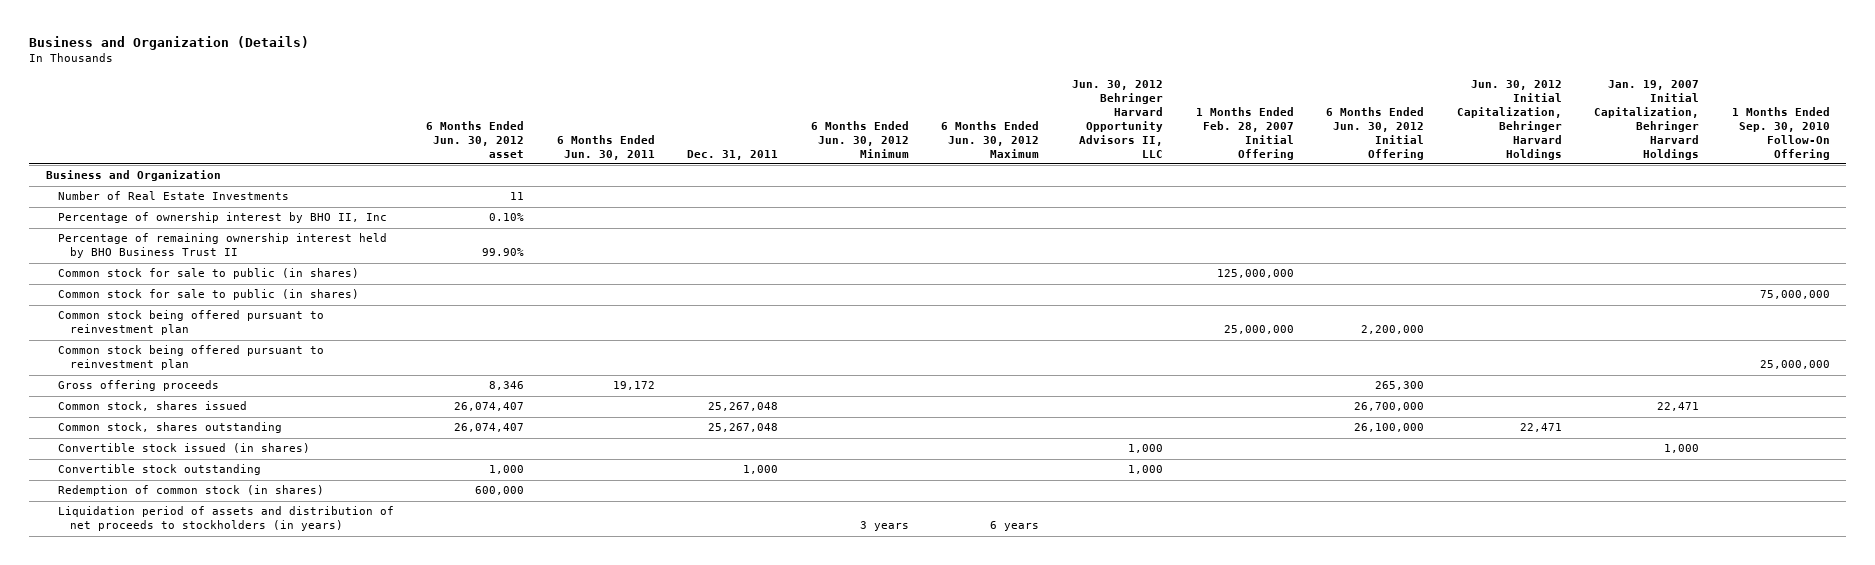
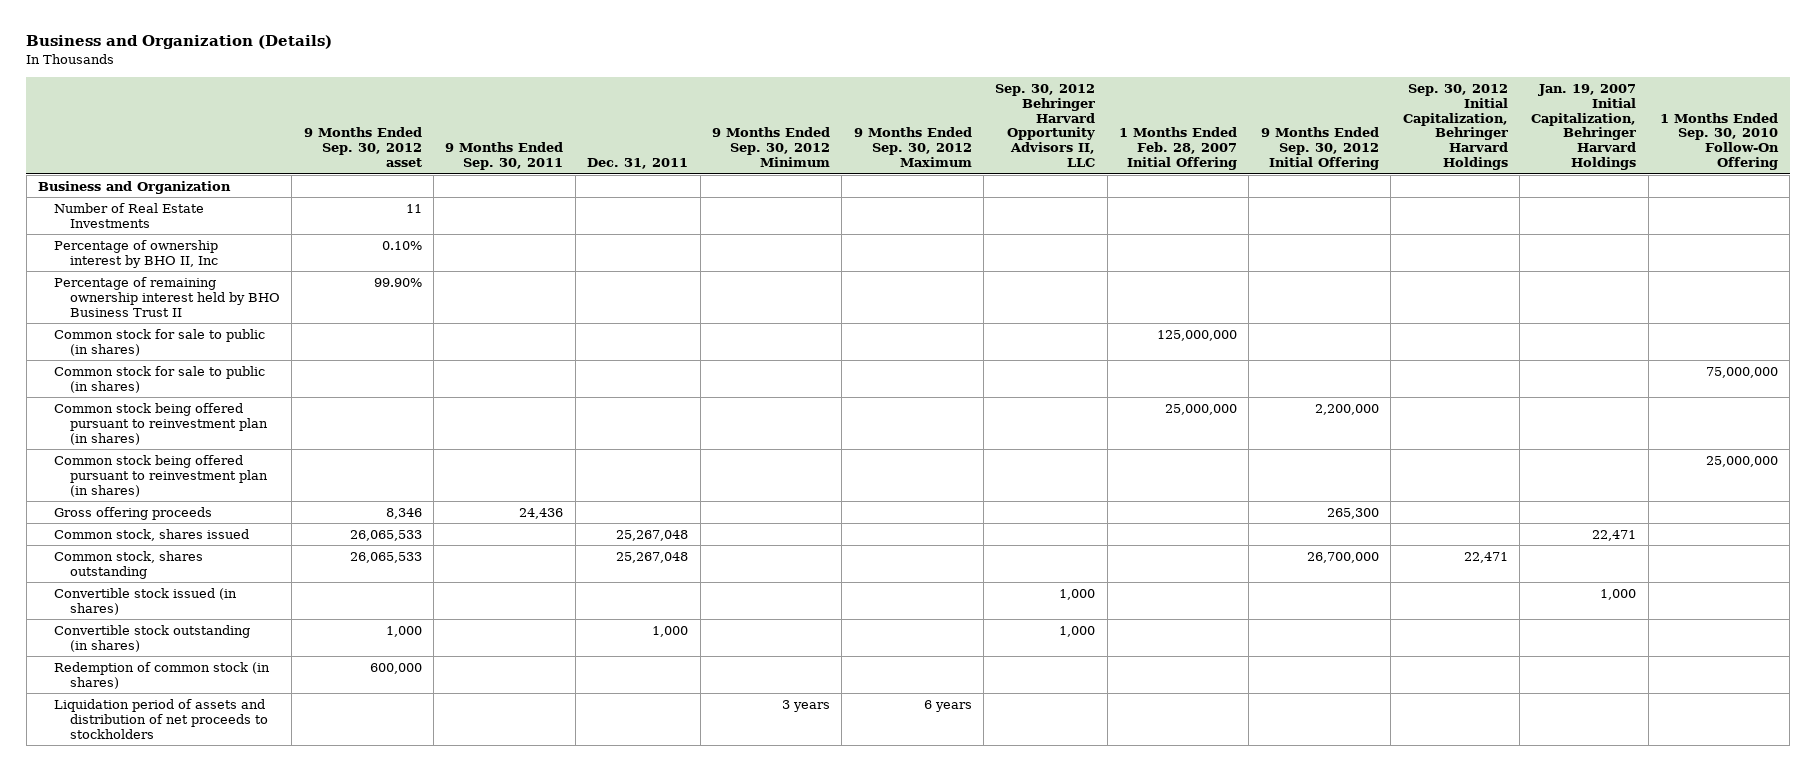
- | 6 Months Ended Jun. 30, 2012 asset | 6 Months Ended Jun. 30, 2011 | Dec. 31, 2011 | 6 Months Ended Jun. 30, 2012 Minimum | 6 Months Ended Jun. 30, 2012 Maximum | Jun. 30, 2012 Behringer Harvard Opportunity Advisors II, LLC | 1 Months Ended Feb. 28, 2007 Initial Offering | 6 Months Ended Jun. 30, 2012 Initial Offering | Jun. 30, 2012 Initial Capitalization, Behringer Harvard Holdings | Jan. 19, 2007 Initial Capitalization, Behringer Harvard Holdings | 1 Months Ended Sep. 30, 2010 Follow-On Offering
+ | 9 Months Ended Sep. 30, 2012 asset | 9 Months Ended Sep. 30, 2011 | Dec. 31, 2011 | 9 Months Ended Sep. 30, 2012 Minimum | 9 Months Ended Sep. 30, 2012 Maximum | Sep. 30, 2012 Behringer Harvard Opportunity Advisors II, LLC | 1 Months Ended Feb. 28, 2007 Initial Offering | 9 Months Ended Sep. 30, 2012 Initial Offering | Sep. 30, 2012 Initial Capitalization, Behringer Harvard Holdings | Jan. 19, 2007 Initial Capitalization, Behringer Harvard Holdings | 1 Months Ended Sep. 30, 2010 Follow-On Offering
- Common stock being offered pursuant to reinvestment plan | | | | | | | 25,000,000 | 2,200,000 | | |
- Common stock being offered pursuant to reinvestment plan | | | | | | | | | | | 25,000,000
+ Common stock being offered pursuant to reinvestment plan (in shares) | | | | | | | 25,000,000 | 2,200,000 | | |
+ Common stock being offered pursuant to reinvestment plan (in shares) | | | | | | | | | | | 25,000,000
- Convertible stock outstanding | 1,000 | | 1,000 | | | 1,000 | | | | |
+ Convertible stock outstanding (in shares) | 1,000 | | 1,000 | | | 1,000 | | | | |
- Liquidation period of assets and distribution of net proceeds to stockholders (in years) | | | | 3 years | 6 years | | | | | |
+ Liquidation period of assets and distribution of net proceeds to stockholders | | | | 3 years | 6 years | | | | | |

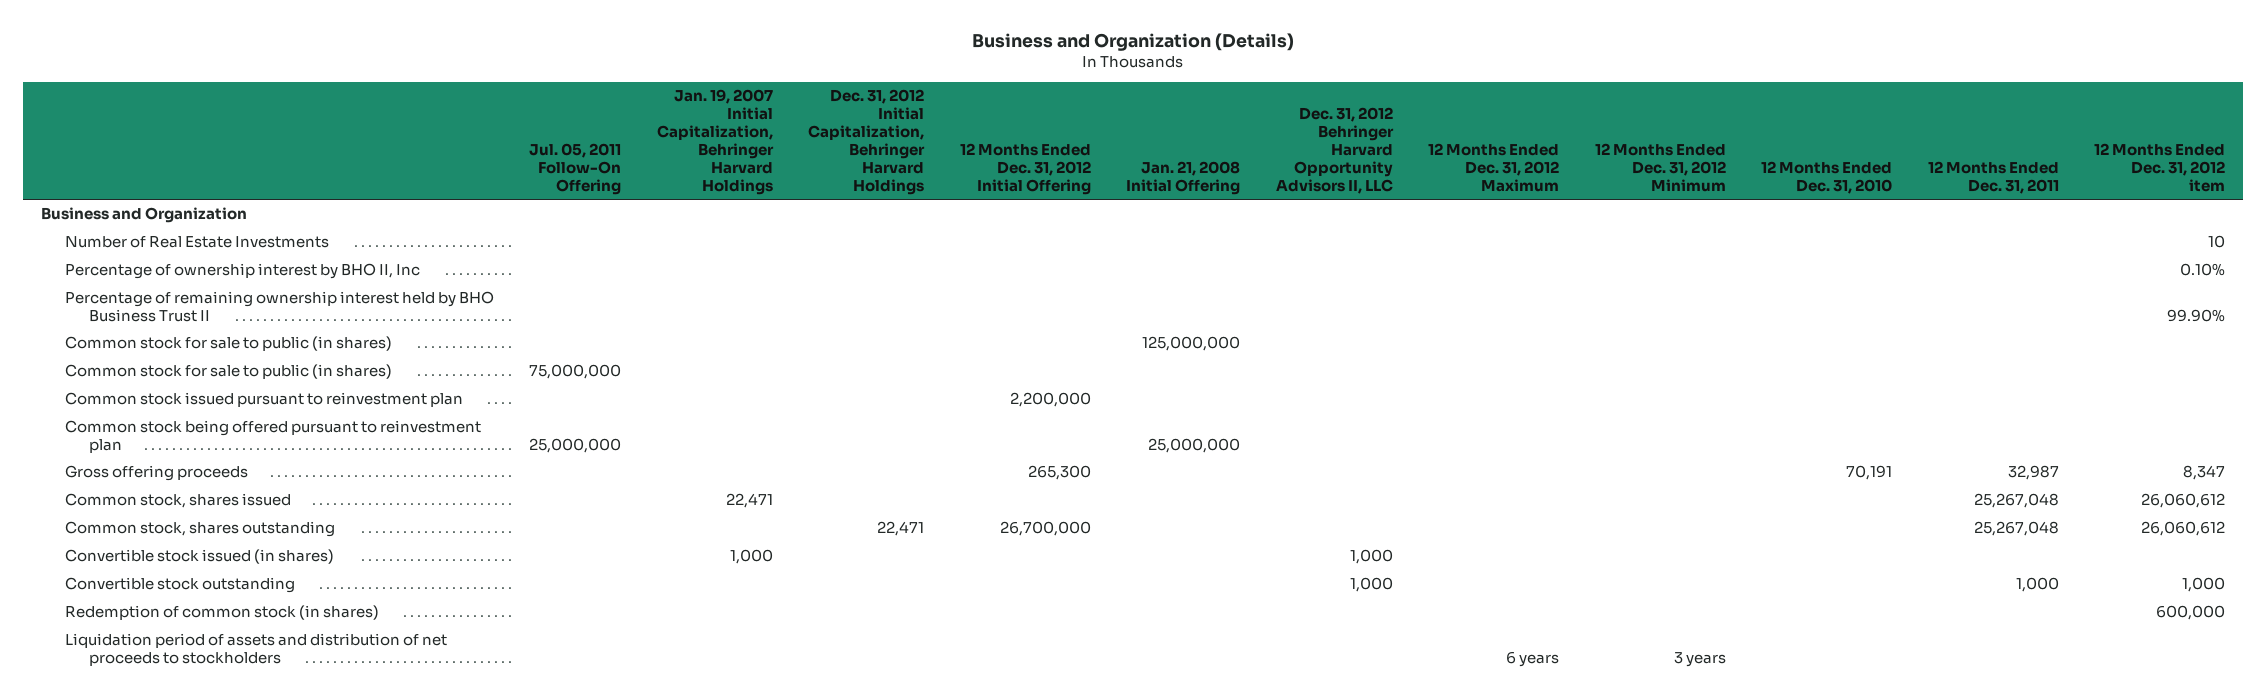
- | 9 Months Ended Sep. 30, 2012 asset | 9 Months Ended Sep. 30, 2011 | Dec. 31, 2011 | 9 Months Ended Sep. 30, 2012 Minimum | 9 Months Ended Sep. 30, 2012 Maximum | Sep. 30, 2012 Behringer Harvard Opportunity Advisors II, LLC | 1 Months Ended Feb. 28, 2007 Initial Offering | 9 Months Ended Sep. 30, 2012 Initial Offering | Sep. 30, 2012 Initial Capitalization, Behringer Harvard Holdings | Jan. 19, 2007 Initial Capitalization, Behringer Harvard Holdings | 1 Months Ended Sep. 30, 2010 Follow-On Offering
+ | Jul. 05, 2011 Follow-On Offering | Jan. 19, 2007 Initial Capitalization, Behringer Harvard Holdings | Dec. 31, 2012 Initial Capitalization, Behringer Harvard Holdings | 12 Months Ended Dec. 31, 2012 Initial Offering | Jan. 21, 2008 Initial Offering | Dec. 31, 2012 Behringer Harvard Opportunity Advisors II, LLC | 12 Months Ended Dec. 31, 2012 Maximum | 12 Months Ended Dec. 31, 2012 Minimum | 12 Months Ended Dec. 31, 2010 | 12 Months Ended Dec. 31, 2011 | 12 Months Ended Dec. 31, 2012 item
- Common stock being offered pursuant to reinvestment plan (in shares) | | | | | | | 25,000,000 | 2,200,000 | | |
- Common stock being offered pursuant to reinvestment plan (in shares) | | | | | | | | | | | 25,000,000
+ Common stock issued pursuant to reinvestment plan | | | | 2,200,000 | | | | | | |
+ Common stock being offered pursuant to reinvestment plan | 25,000,000 | | | | 25,000,000 | | | | | |
- Convertible stock outstanding (in shares) | 1,000 | | 1,000 | | | 1,000 | | | | |
+ Convertible stock outstanding | | | | | | 1,000 | | | | 1,000 | 1,000

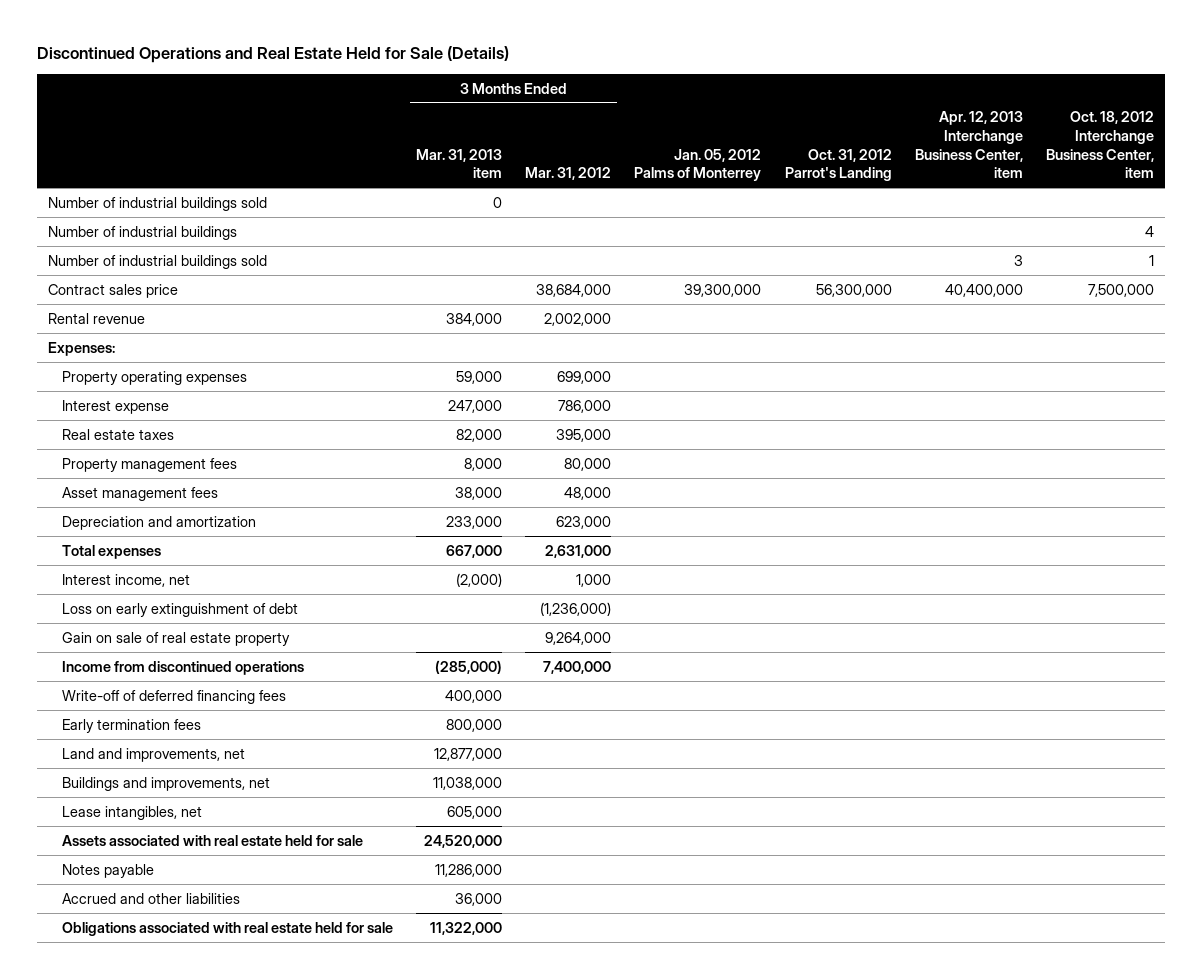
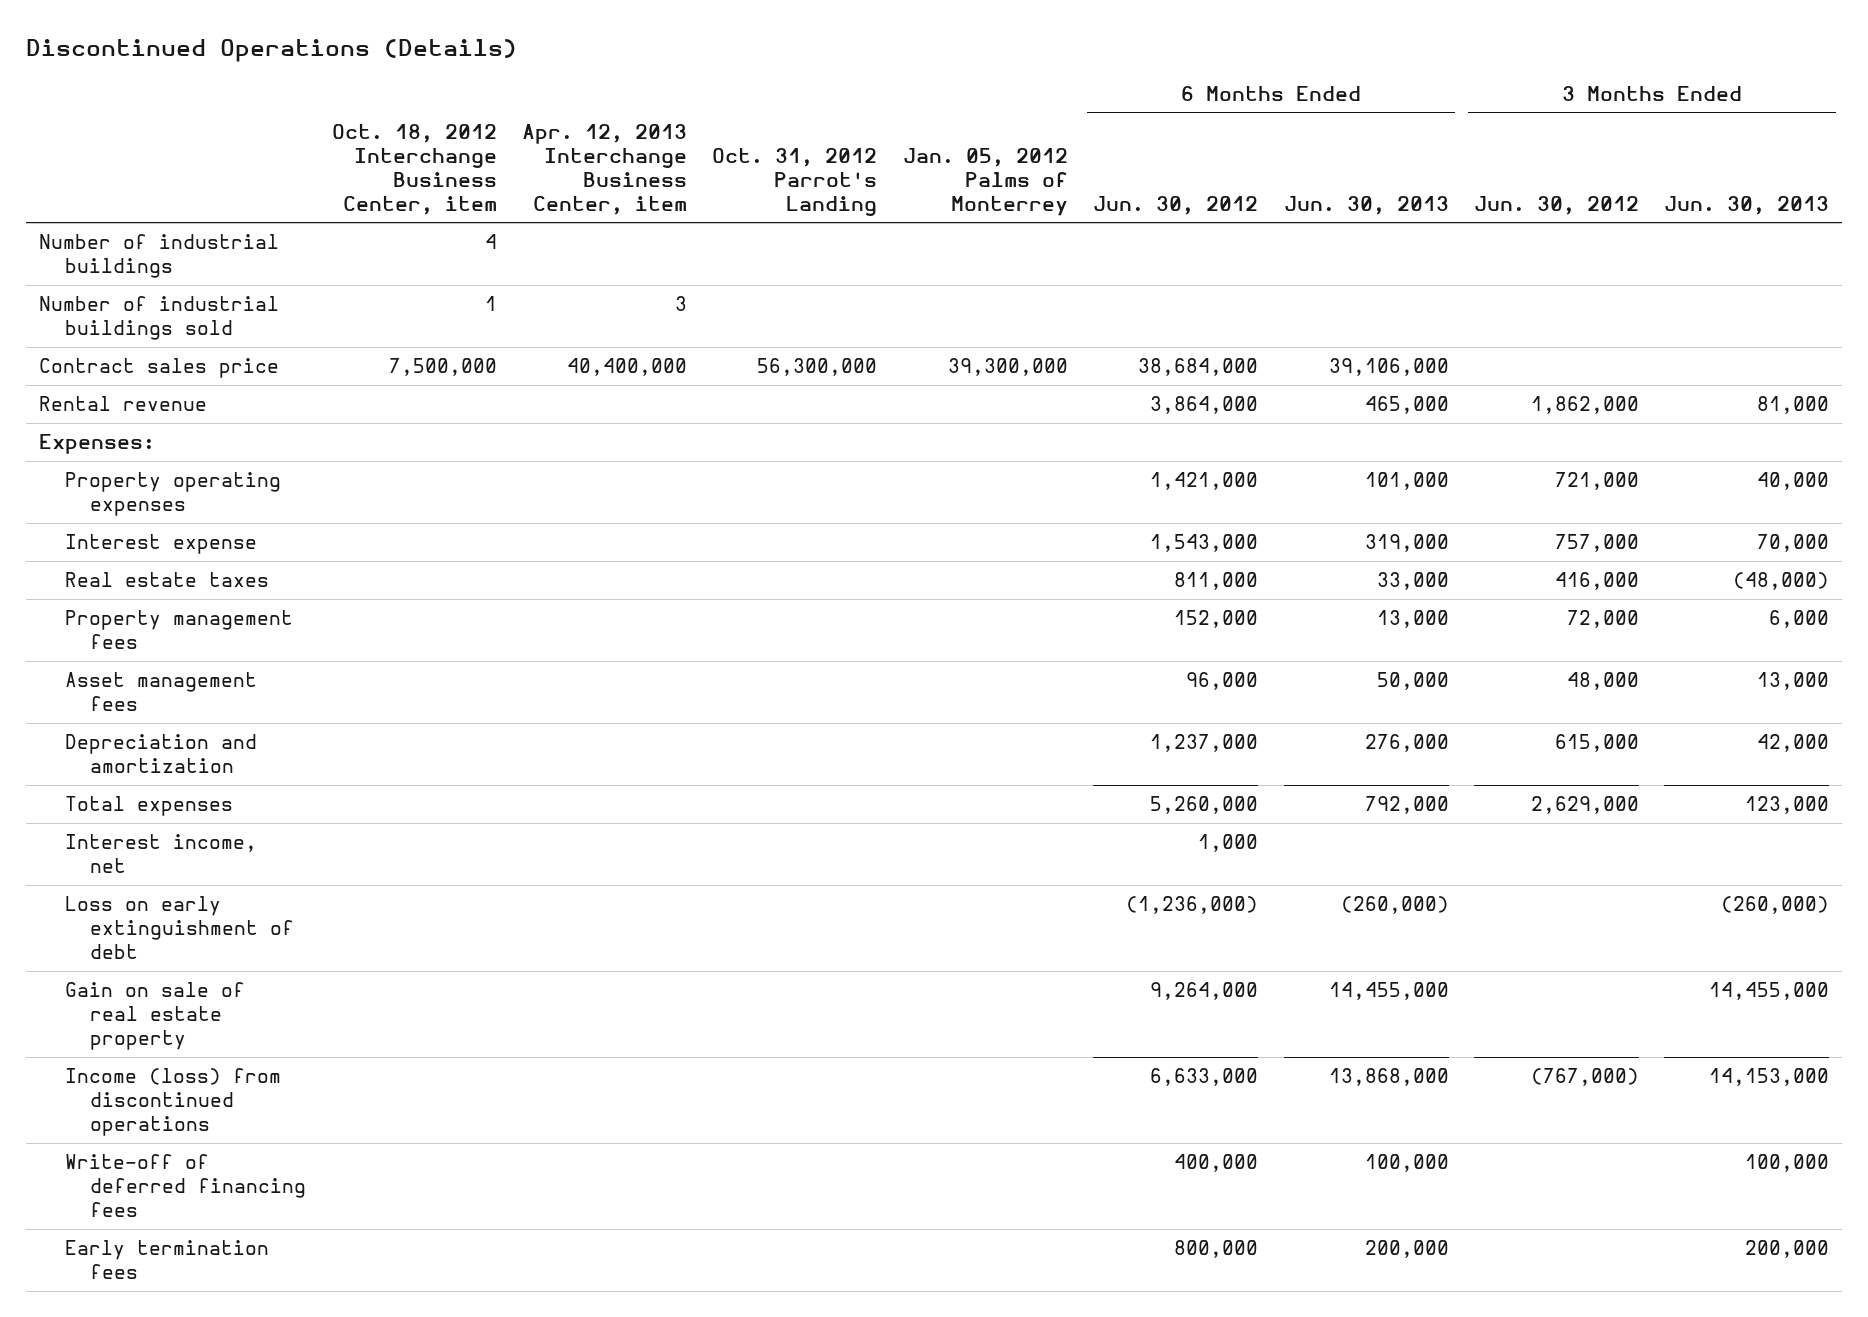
- Discontinued Operations and Real Estate Held for Sale (Details)
+ Discontinued Operations (Details)
- | 3 Months Ended Mar. 31, 2013 item | 3 Months Ended Mar. 31, 2012 | Jan. 05, 2012 Palms of Monterrey | Oct. 31, 2012 Parrot's Landing | Apr. 12, 2013 Interchange Business Center, item | Oct. 18, 2012 Interchange Business Center, item
+ | Oct. 18, 2012 Interchange Business Center, item | Apr. 12, 2013 Interchange Business Center, item | Oct. 31, 2012 Parrot's Landing | Jan. 05, 2012 Palms of Monterrey | 6 Months Ended Jun. 30, 2012 | 6 Months Ended Jun. 30, 2013 | 3 Months Ended Jun. 30, 2012 | 3 Months Ended Jun. 30, 2013
- Number of industrial buildings sold | 0 | | | | |
- Income from discontinued operations | (285,000) | 7,400,000 | | | |
+ Income (loss) from discontinued operations | | | | | 6,633,000 | 13,868,000 | (767,000) | 14,153,000
- Land and improvements, net | 12,877,000 | | | | |
- Buildings and improvements, net | 11,038,000 | | | | |
- Lease intangibles, net | 605,000 | | | | |
- Assets associated with real estate held for sale | 24,520,000 | | | | |
- Notes payable | 11,286,000 | | | | |
- Accrued and other liabilities | 36,000 | | | | |
- Obligations associated with real estate held for sale | 11,322,000 | | | | |

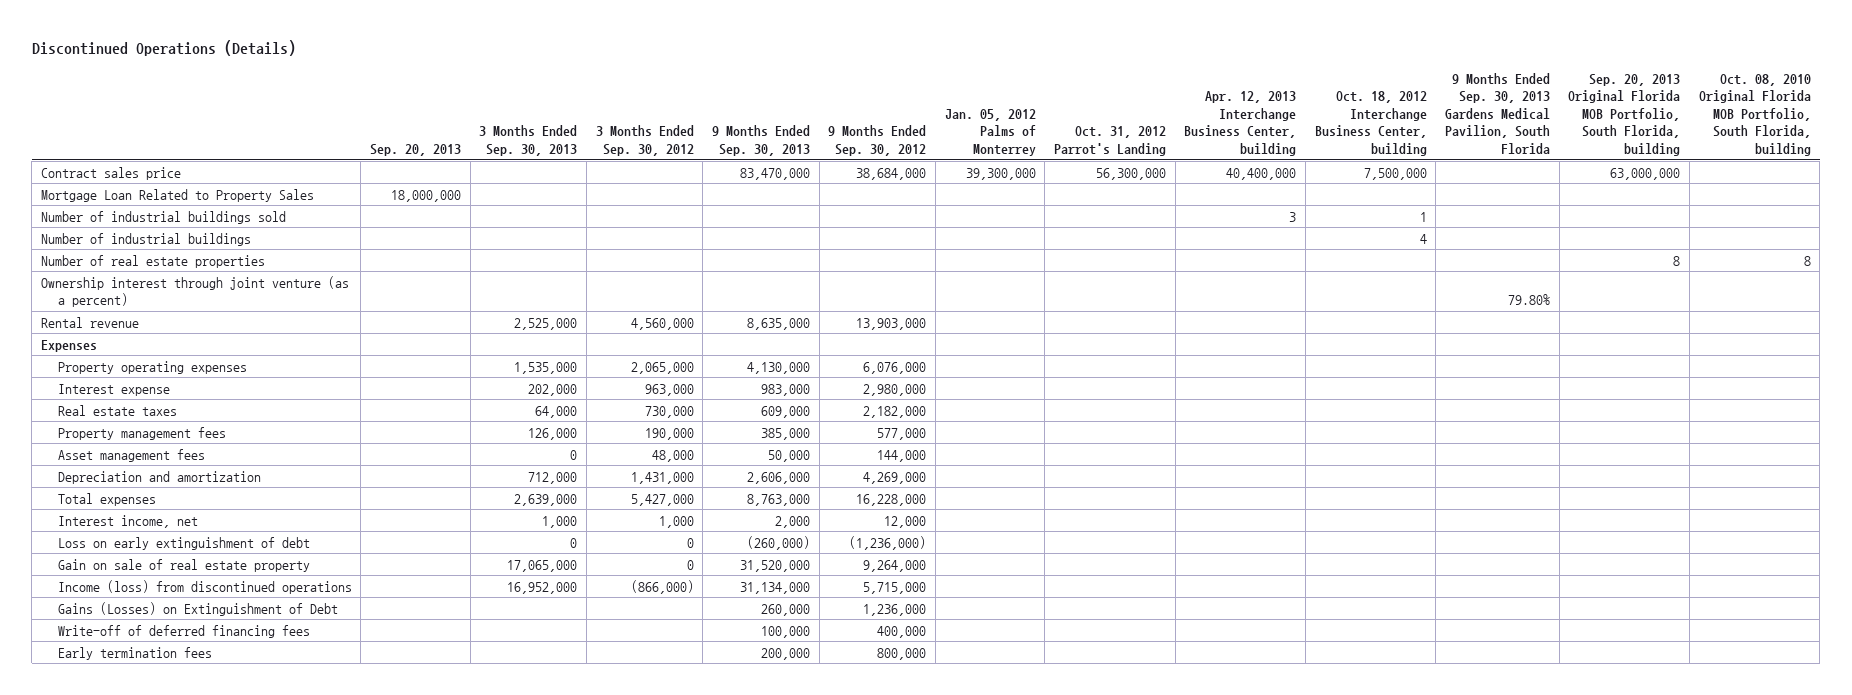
- | Oct. 18, 2012 Interchange Business Center, item | Apr. 12, 2013 Interchange Business Center, item | Oct. 31, 2012 Parrot's Landing | Jan. 05, 2012 Palms of Monterrey | 6 Months Ended Jun. 30, 2012 | 6 Months Ended Jun. 30, 2013 | 3 Months Ended Jun. 30, 2012 | 3 Months Ended Jun. 30, 2013
+ | Sep. 20, 2013 | 3 Months Ended Sep. 30, 2013 | 3 Months Ended Sep. 30, 2012 | 9 Months Ended Sep. 30, 2013 | 9 Months Ended Sep. 30, 2012 | Jan. 05, 2012 Palms of Monterrey | Oct. 31, 2012 Parrot's Landing | Apr. 12, 2013 Interchange Business Center, building | Oct. 18, 2012 Interchange Business Center, building | 9 Months Ended Sep. 30, 2013 Gardens Medical Pavilion, South Florida | Sep. 20, 2013 Original Florida MOB Portfolio, South Florida, building | Oct. 08, 2010 Original Florida MOB Portfolio, South Florida, building
+ Mortgage Loan Related to Property Sales | 18,000,000 | | | | | | | | | | |
moved down: Number of industrial buildings sold | | | | | | | | 3 | 1 | | |
moved down: Number of industrial buildings | | | | | | | | | 4 | | |
+ Number of real estate properties | | | | | | | | | | | 8 | 8
+ Ownership interest through joint venture (as a percent) | | | | | | | | | | 79.80% | |
- Expenses:
+ Expenses
+ Gains (Losses) on Extinguishment of Debt | | | | 260,000 | 1,236,000 | | | | | | |

